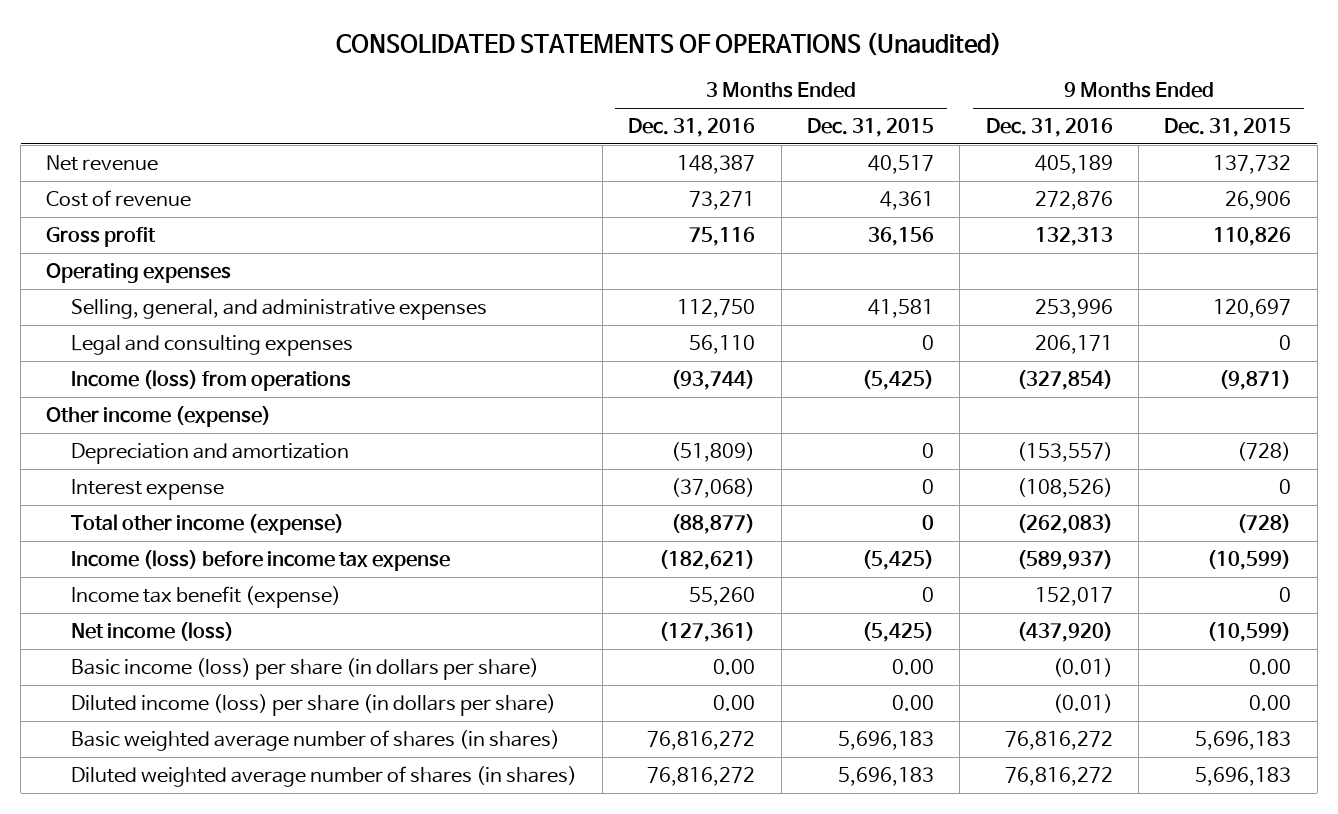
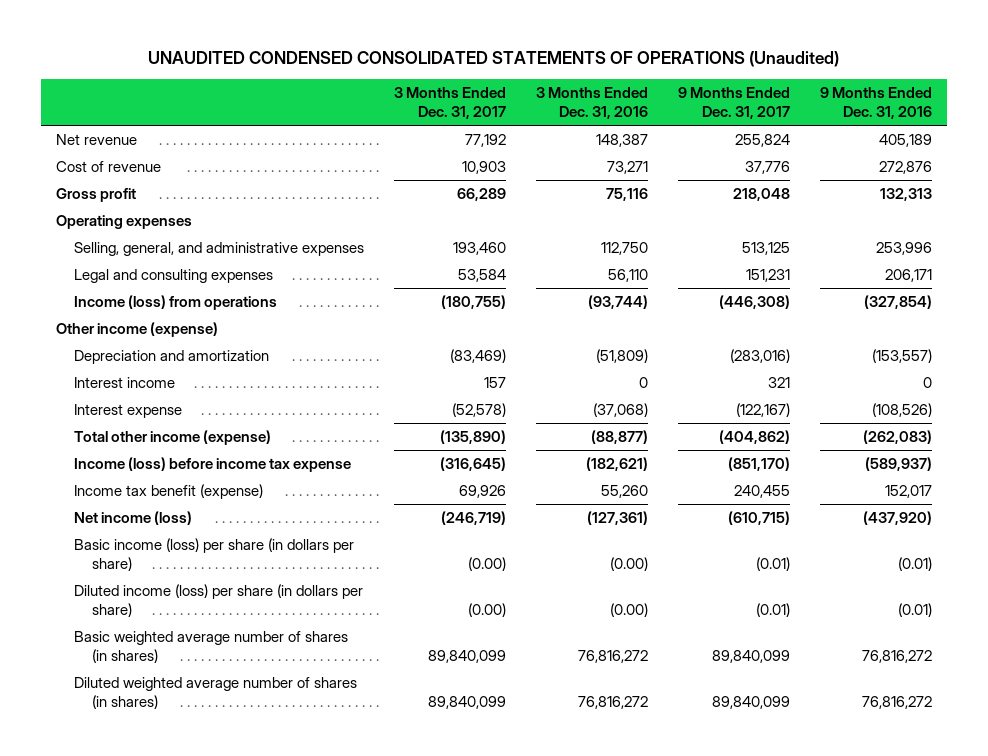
- CONSOLIDATED STATEMENTS OF OPERATIONS (Unaudited)
+ UNAUDITED CONDENSED CONSOLIDATED STATEMENTS OF OPERATIONS (Unaudited)
- | 3 Months Ended Dec. 31, 2016 | 3 Months Ended Dec. 31, 2015 | 9 Months Ended Dec. 31, 2016 | 9 Months Ended Dec. 31, 2015
+ | 3 Months Ended Dec. 31, 2017 | 3 Months Ended Dec. 31, 2016 | 9 Months Ended Dec. 31, 2017 | 9 Months Ended Dec. 31, 2016
+ Interest income | 157 | 0 | 321 | 0
- Basic income (loss) per share (in dollars per share) | 0.00 | 0.00 | (0.01) | 0.00
- Diluted income (loss) per share (in dollars per share) | 0.00 | 0.00 | (0.01) | 0.00
+ Basic income (loss) per share (in dollars per share) | (0.00) | (0.00) | (0.01) | (0.01)
+ Diluted income (loss) per share (in dollars per share) | (0.00) | (0.00) | (0.01) | (0.01)

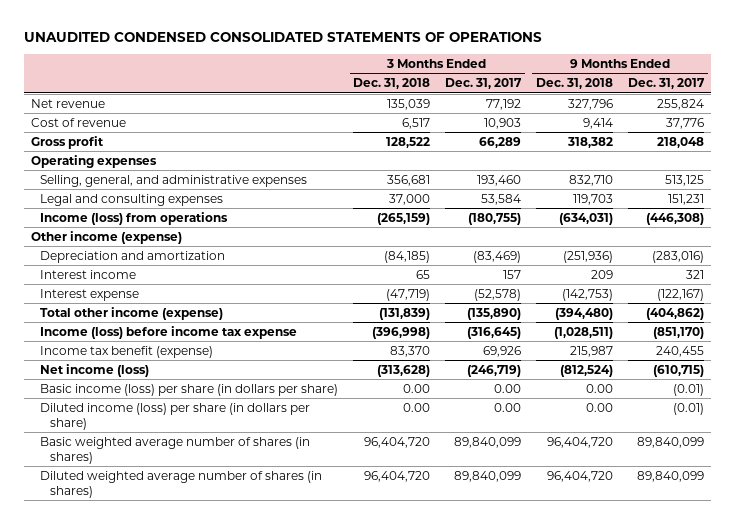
- UNAUDITED CONDENSED CONSOLIDATED STATEMENTS OF OPERATIONS (Unaudited)
+ UNAUDITED CONDENSED CONSOLIDATED STATEMENTS OF OPERATIONS
- | 3 Months Ended Dec. 31, 2017 | 3 Months Ended Dec. 31, 2016 | 9 Months Ended Dec. 31, 2017 | 9 Months Ended Dec. 31, 2016
+ | 3 Months Ended Dec. 31, 2018 | 3 Months Ended Dec. 31, 2017 | 9 Months Ended Dec. 31, 2018 | 9 Months Ended Dec. 31, 2017
- Basic income (loss) per share (in dollars per share) | (0.00) | (0.00) | (0.01) | (0.01)
- Diluted income (loss) per share (in dollars per share) | (0.00) | (0.00) | (0.01) | (0.01)
+ Basic income (loss) per share (in dollars per share) | 0.00 | 0.00 | 0.00 | (0.01)
+ Diluted income (loss) per share (in dollars per share) | 0.00 | 0.00 | 0.00 | (0.01)

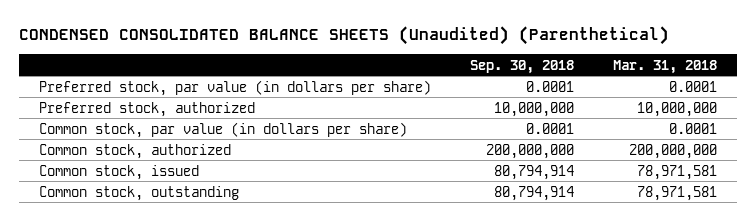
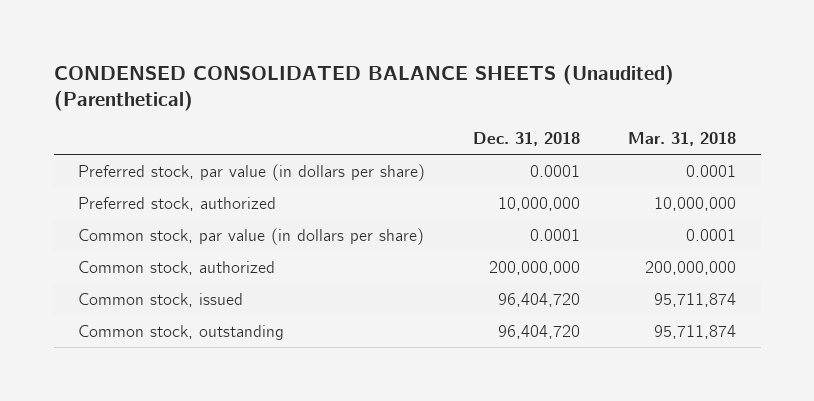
- | Sep. 30, 2018 | Mar. 31, 2018
+ | Dec. 31, 2018 | Mar. 31, 2018
- Common stock, issued | 80,794,914 | 78,971,581
- Common stock, outstanding | 80,794,914 | 78,971,581
+ Common stock, issued | 96,404,720 | 95,711,874
+ Common stock, outstanding | 96,404,720 | 95,711,874

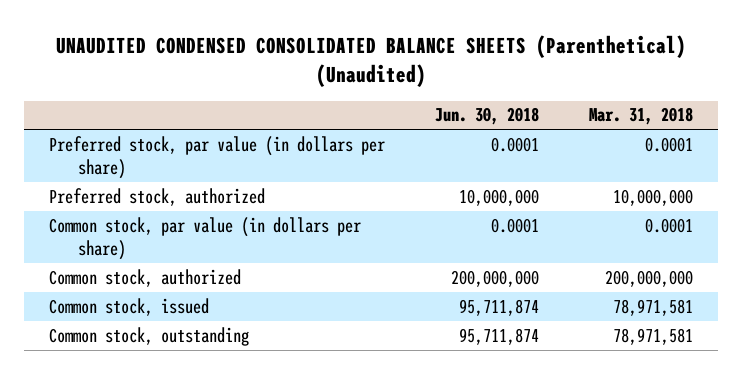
- CONDENSED CONSOLIDATED BALANCE SHEETS (Unaudited) (Parenthetical)
+ UNAUDITED CONDENSED CONSOLIDATED BALANCE SHEETS (Parenthetical) (Unaudited)
- | Dec. 31, 2018 | Mar. 31, 2018
+ | Jun. 30, 2018 | Mar. 31, 2018
- Common stock, issued | 96,404,720 | 95,711,874
- Common stock, outstanding | 96,404,720 | 95,711,874
+ Common stock, issued | 95,711,874 | 78,971,581
+ Common stock, outstanding | 95,711,874 | 78,971,581

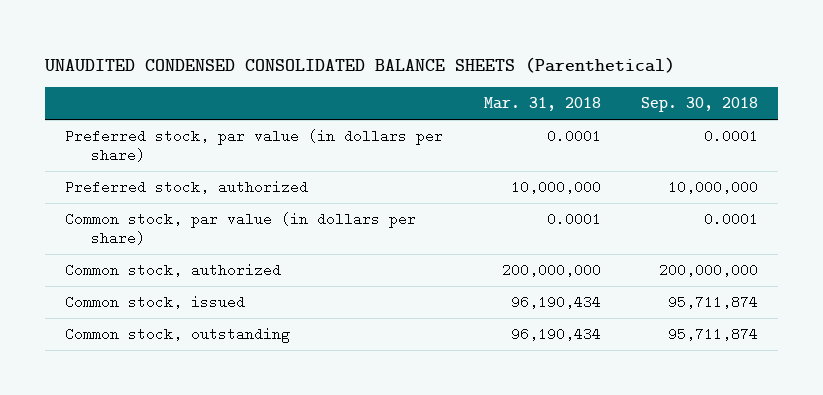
- UNAUDITED CONDENSED CONSOLIDATED BALANCE SHEETS (Parenthetical) (Unaudited)
+ UNAUDITED CONDENSED CONSOLIDATED BALANCE SHEETS (Parenthetical)
- | Jun. 30, 2018 | Mar. 31, 2018
+ | Mar. 31, 2018 | Sep. 30, 2018
- Common stock, issued | 95,711,874 | 78,971,581
- Common stock, outstanding | 95,711,874 | 78,971,581
+ Common stock, issued | 96,190,434 | 95,711,874
+ Common stock, outstanding | 96,190,434 | 95,711,874

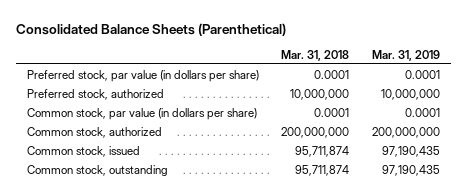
- UNAUDITED CONDENSED CONSOLIDATED BALANCE SHEETS (Parenthetical)
+ Consolidated Balance Sheets (Parenthetical)
- | Mar. 31, 2018 | Sep. 30, 2018
+ | Mar. 31, 2018 | Mar. 31, 2019
- Common stock, issued | 96,190,434 | 95,711,874
- Common stock, outstanding | 96,190,434 | 95,711,874
+ Common stock, issued | 95,711,874 | 97,190,435
+ Common stock, outstanding | 95,711,874 | 97,190,435

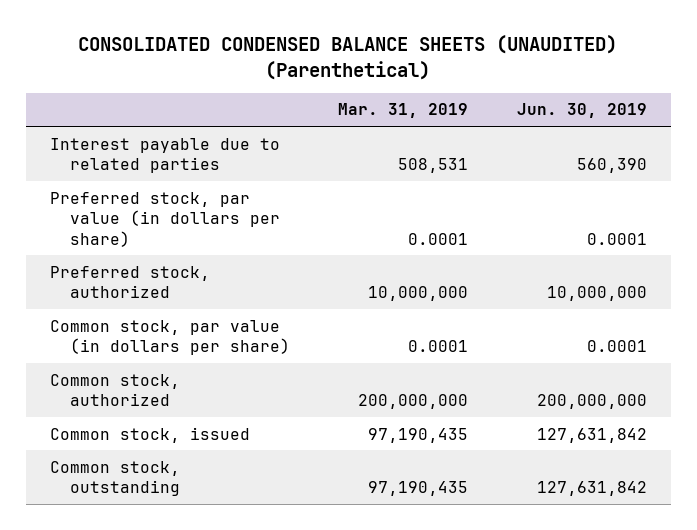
- Consolidated Balance Sheets (Parenthetical)
+ CONSOLIDATED CONDENSED BALANCE SHEETS (UNAUDITED) (Parenthetical)
- | Mar. 31, 2018 | Mar. 31, 2019
+ | Mar. 31, 2019 | Jun. 30, 2019
+ Interest payable due to related parties | 508,531 | 560,390

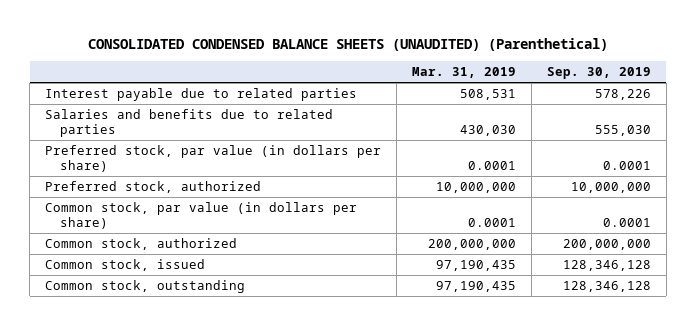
- | Mar. 31, 2019 | Jun. 30, 2019
+ | Mar. 31, 2019 | Sep. 30, 2019
+ Salaries and benefits due to related parties | 430,030 | 555,030

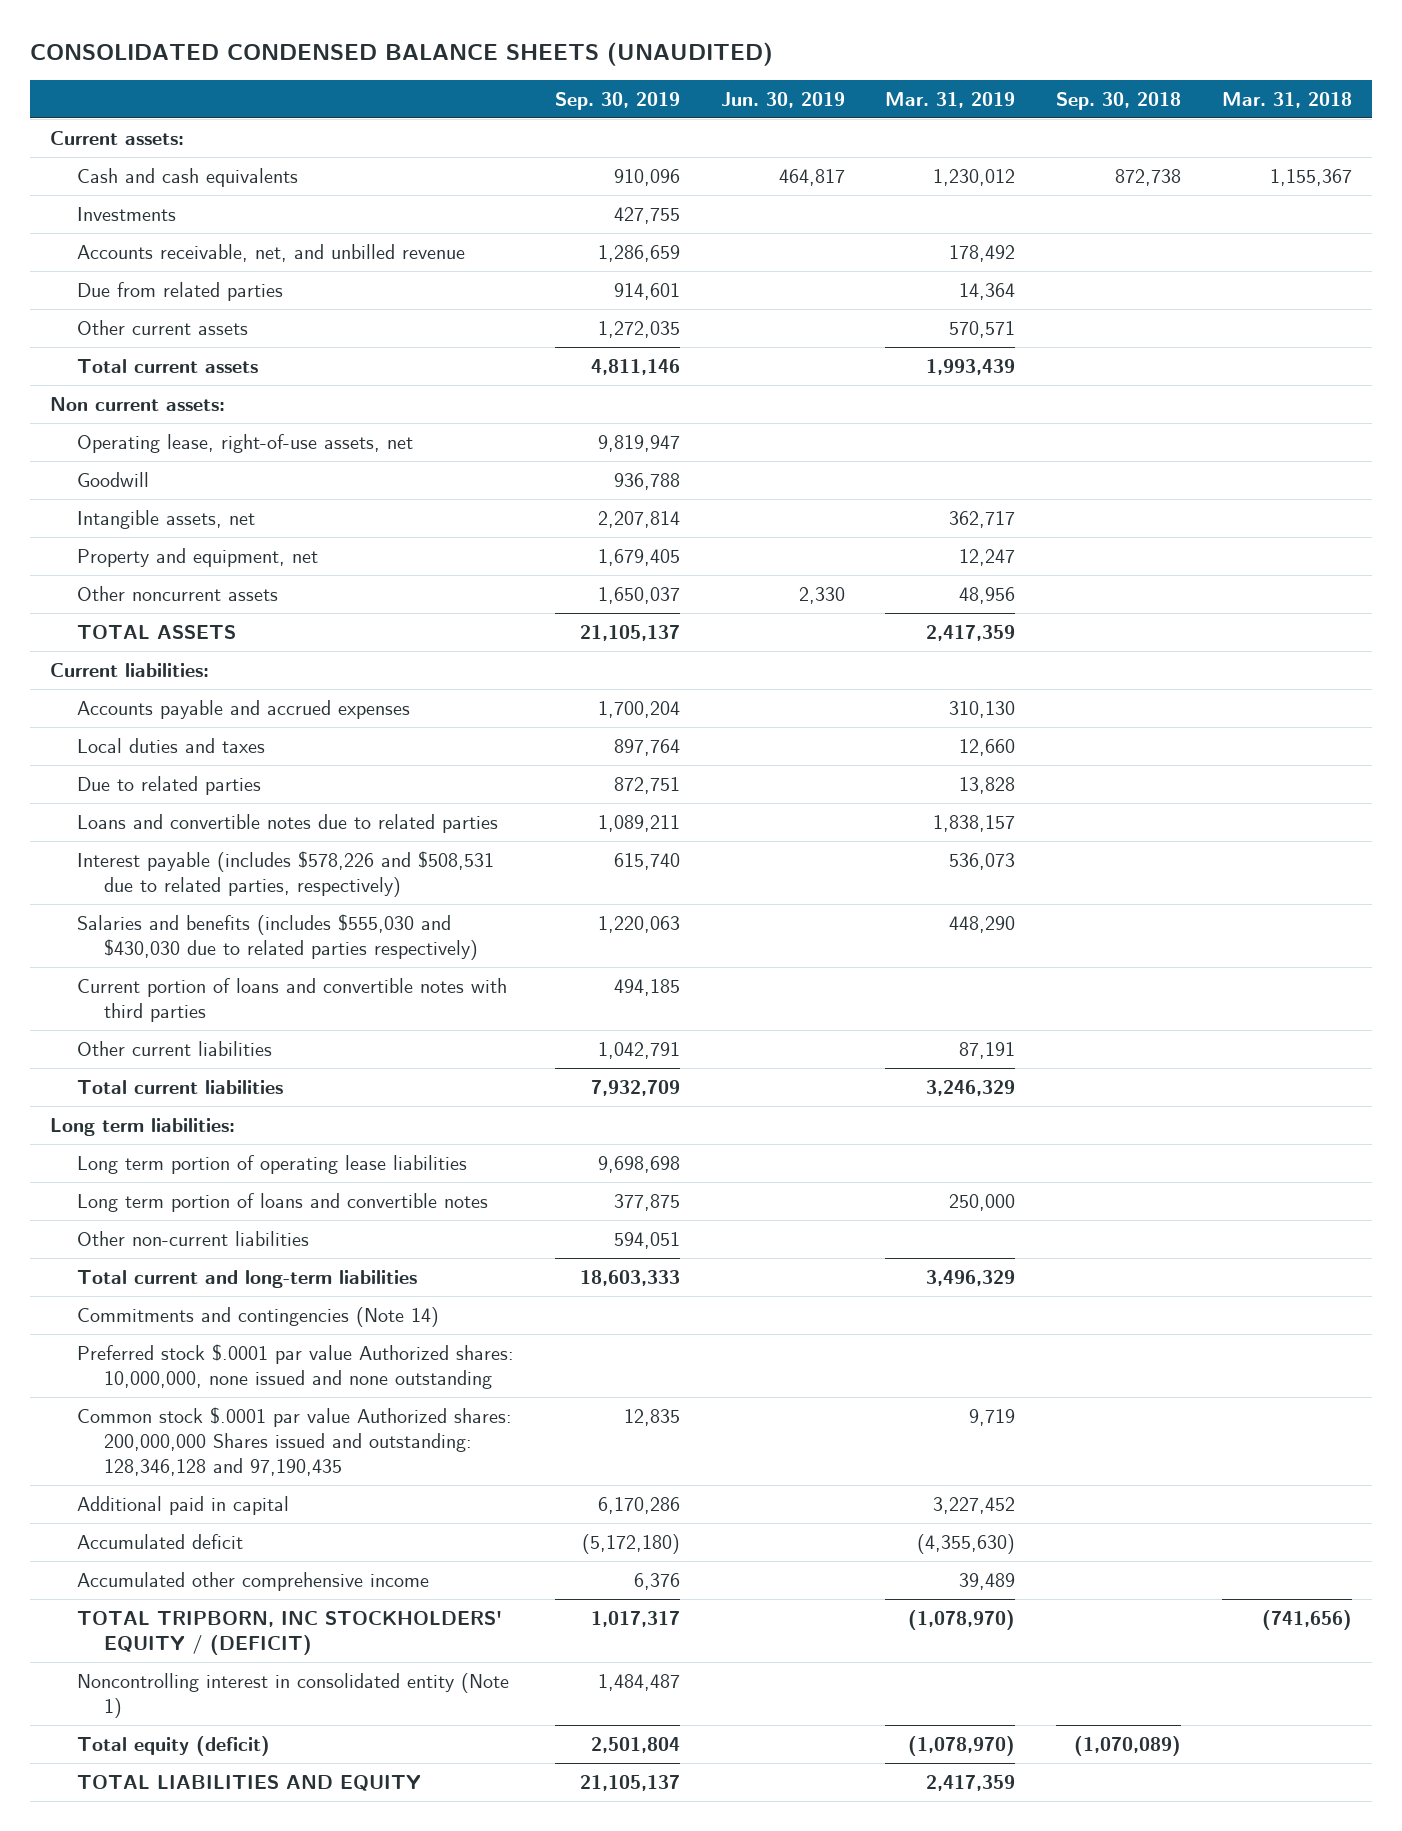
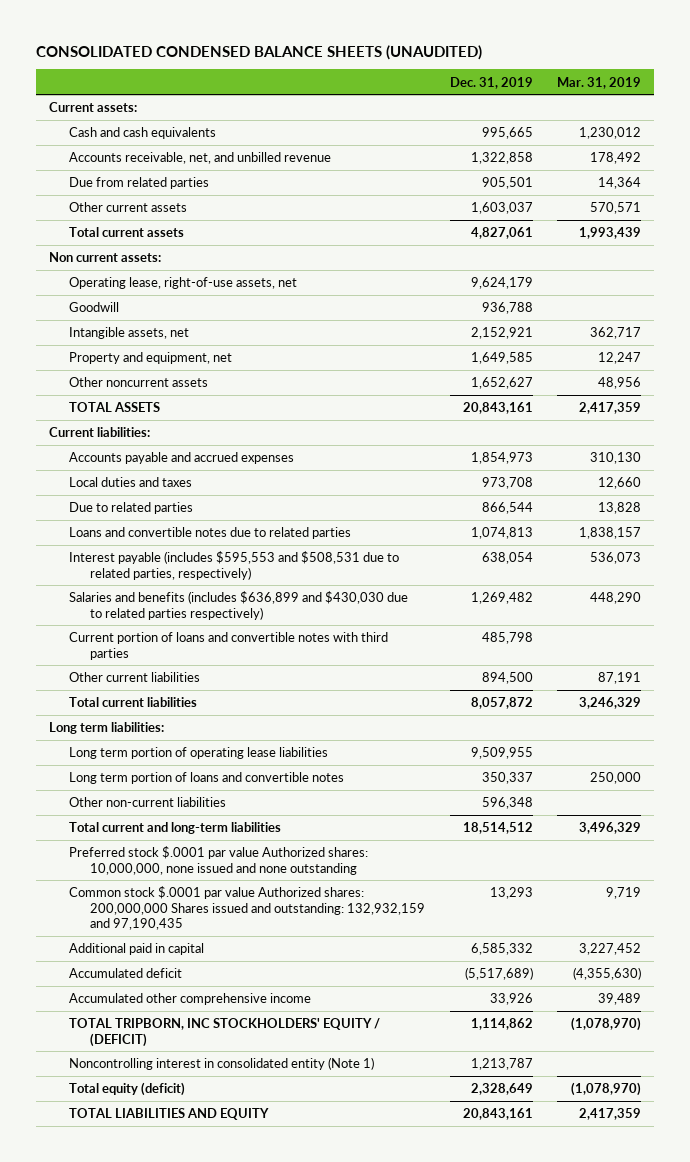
- | Sep. 30, 2019 | Jun. 30, 2019 | Mar. 31, 2019 | Sep. 30, 2018 | Mar. 31, 2018
+ | Dec. 31, 2019 | Mar. 31, 2019
- Investments | 427,755 | | | |
- Interest payable (includes $578,226 and $508,531 due to related parties, respectively) | 615,740 | | 536,073 | |
- Salaries and benefits (includes $555,030 and $430,030 due to related parties respectively) | 1,220,063 | | 448,290 | |
+ Interest payable (includes $595,553 and $508,531 due to related parties, respectively) | 638,054 | 536,073
+ Salaries and benefits (includes $636,899 and $430,030 due to related parties respectively) | 1,269,482 | 448,290
- Commitments and contingencies (Note 14)
- Common stock $.0001 par value Authorized shares: 200,000,000 Shares issued and outstanding: 128,346,128 and 97,190,435 | 12,835 | | 9,719 | |
+ Common stock $.0001 par value Authorized shares: 200,000,000 Shares issued and outstanding: 132,932,159 and 97,190,435 | 13,293 | 9,719

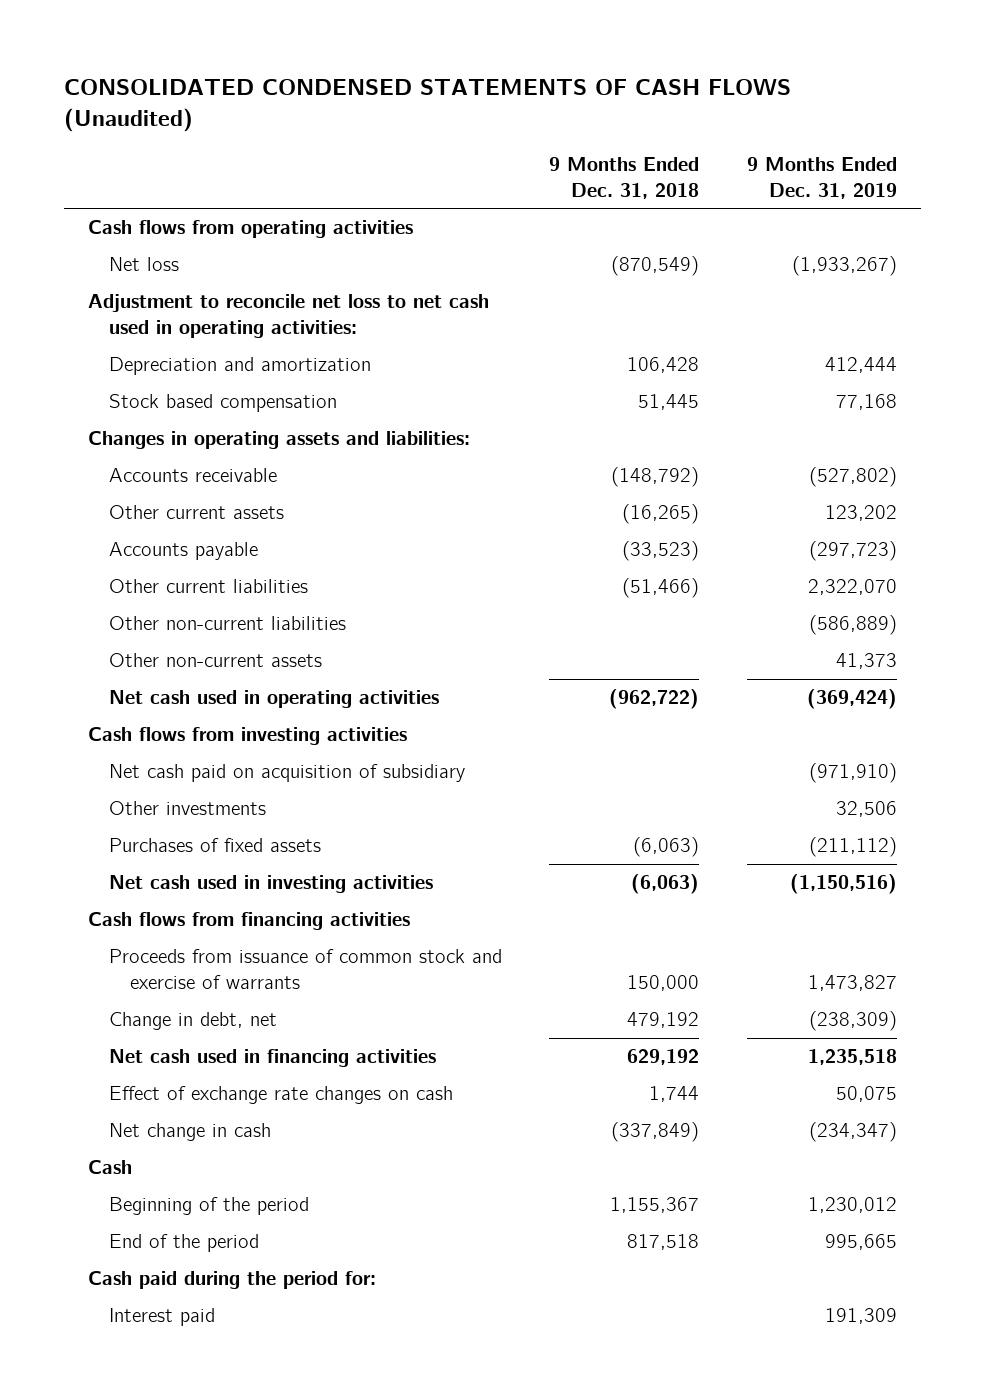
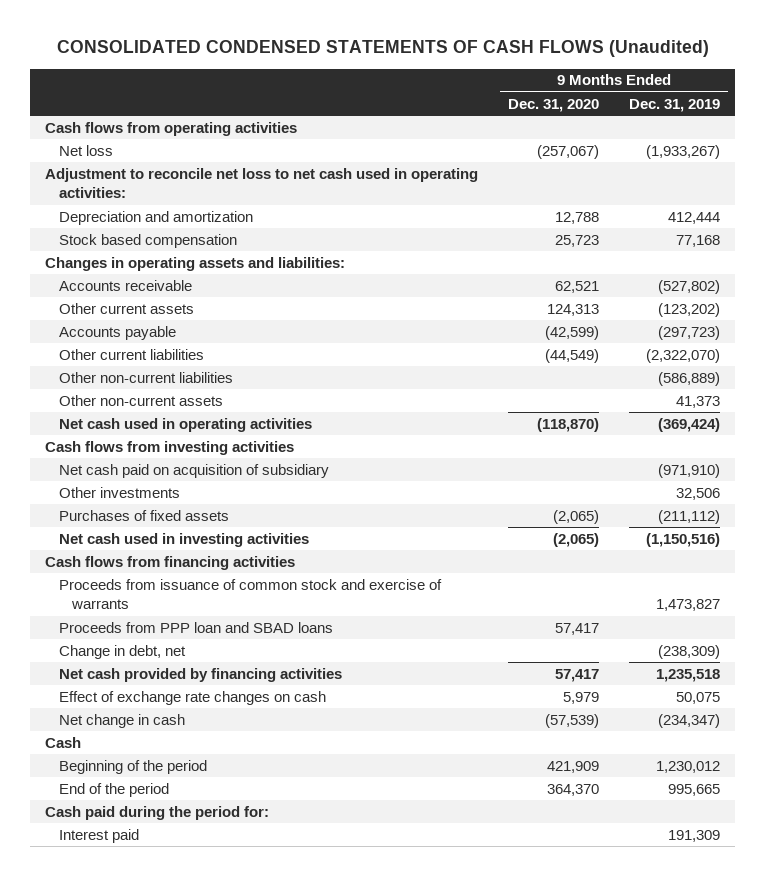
- | 9 Months Ended Dec. 31, 2018 | 9 Months Ended Dec. 31, 2019
+ | 9 Months Ended Dec. 31, 2020 | 9 Months Ended Dec. 31, 2019
- Other current assets | (16,265) | 123,202
+ Other current assets | 124,313 | (123,202)
- Other current liabilities | (51,466) | 2,322,070
+ Other current liabilities | (44,549) | (2,322,070)
+ Proceeds from PPP loan and SBAD loans | 57,417 |
- Net cash used in financing activities | 629,192 | 1,235,518
+ Net cash provided by financing activities | 57,417 | 1,235,518

